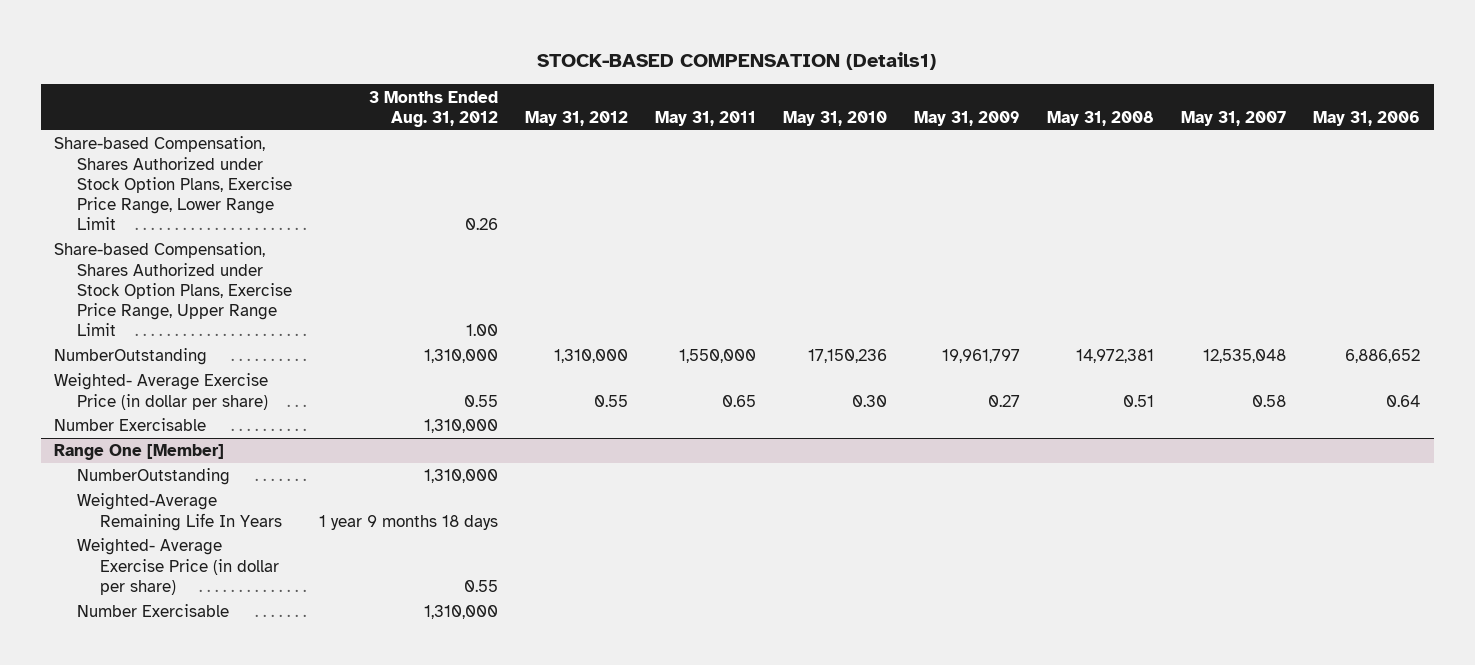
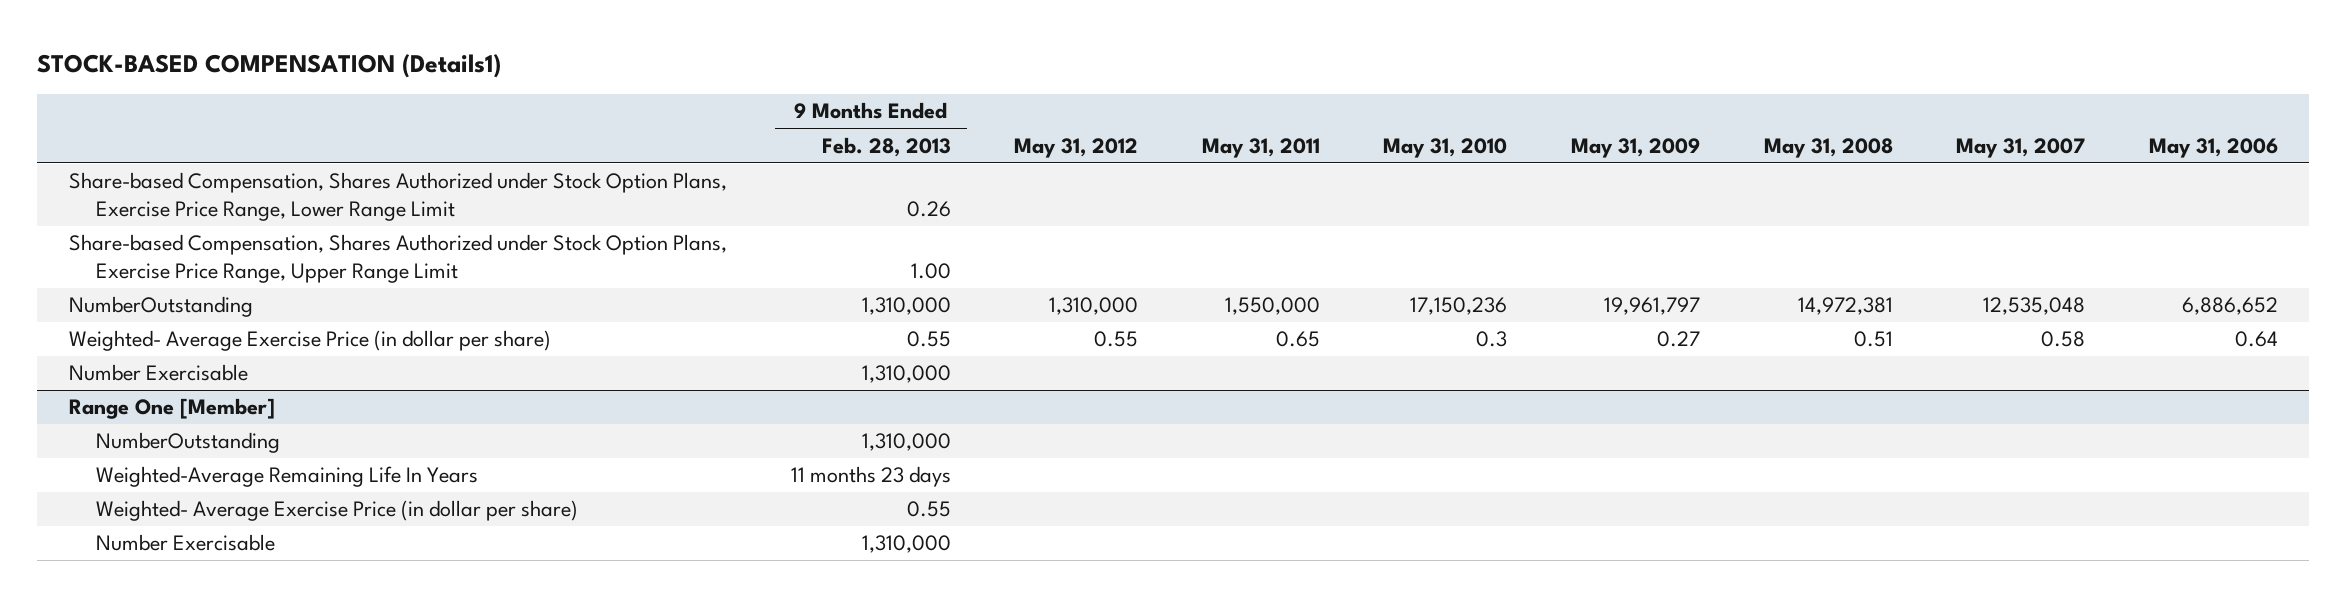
- | 3 Months Ended Aug. 31, 2012 | May 31, 2012 | May 31, 2011 | May 31, 2010 | May 31, 2009 | May 31, 2008 | May 31, 2007 | May 31, 2006
+ | 9 Months Ended Feb. 28, 2013 | May 31, 2012 | May 31, 2011 | May 31, 2010 | May 31, 2009 | May 31, 2008 | May 31, 2007 | May 31, 2006
- Weighted- Average Exercise Price (in dollar per share) | 0.55 | 0.55 | 0.65 | 0.30 | 0.27 | 0.51 | 0.58 | 0.64
+ Weighted- Average Exercise Price (in dollar per share) | 0.55 | 0.55 | 0.65 | 0.3 | 0.27 | 0.51 | 0.58 | 0.64

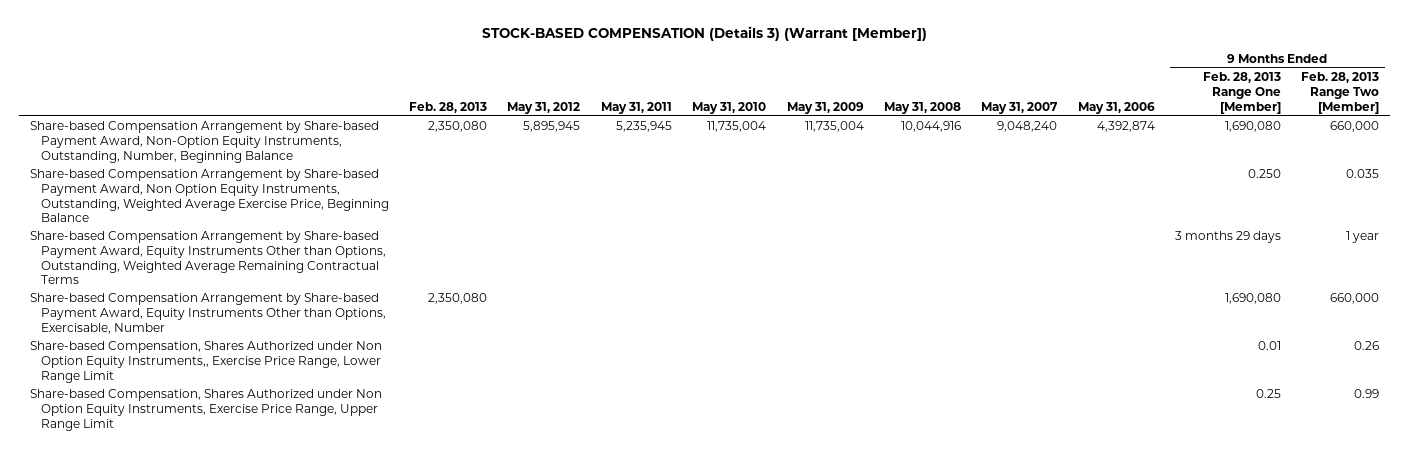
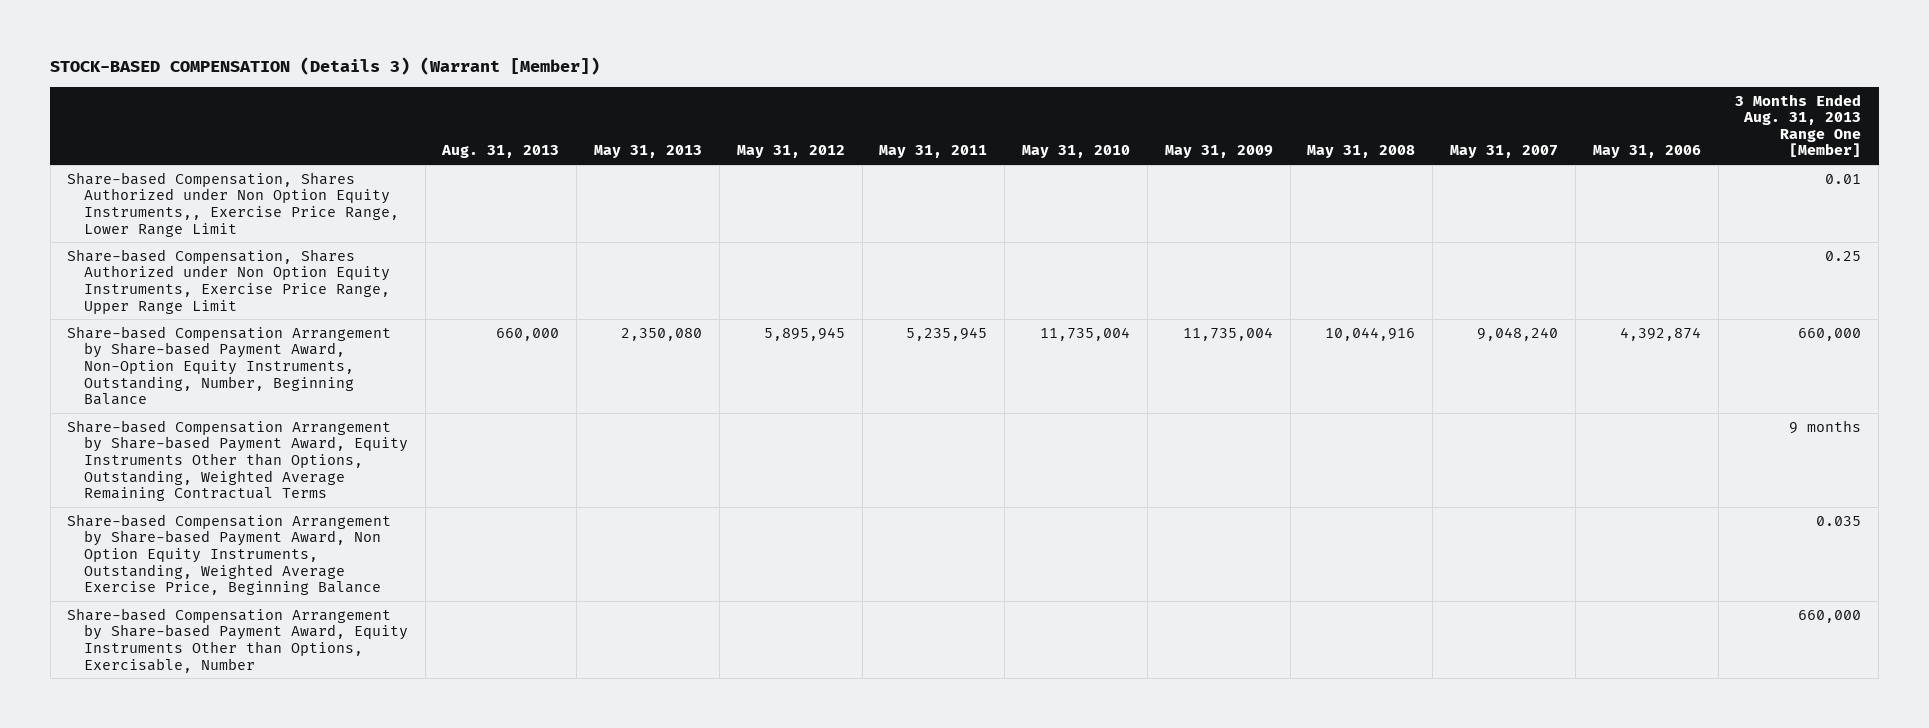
- | Feb. 28, 2013 | May 31, 2012 | May 31, 2011 | May 31, 2010 | May 31, 2009 | May 31, 2008 | May 31, 2007 | May 31, 2006 | 9 Months Ended Feb. 28, 2013 Range One [Member] | 9 Months Ended Feb. 28, 2013 Range Two [Member]
+ | Aug. 31, 2013 | May 31, 2013 | May 31, 2012 | May 31, 2011 | May 31, 2010 | May 31, 2009 | May 31, 2008 | May 31, 2007 | May 31, 2006 | 3 Months Ended Aug. 31, 2013 Range One [Member]
moved up: Share-based Compensation, Shares Authorized under Non Option Equity Instruments,, Exercise Price Range, Lower Range Limit | | | | | | | | | | 0.01
moved up: Share-based Compensation, Shares Authorized under Non Option Equity Instruments, Exercise Price Range, Upper Range Limit | | | | | | | | | | 0.25
moved down: Share-based Compensation Arrangement by Share-based Payment Award, Non Option Equity Instruments, Outstanding, Weighted Average Exercise Price, Beginning Balance | | | | | | | | | | 0.035

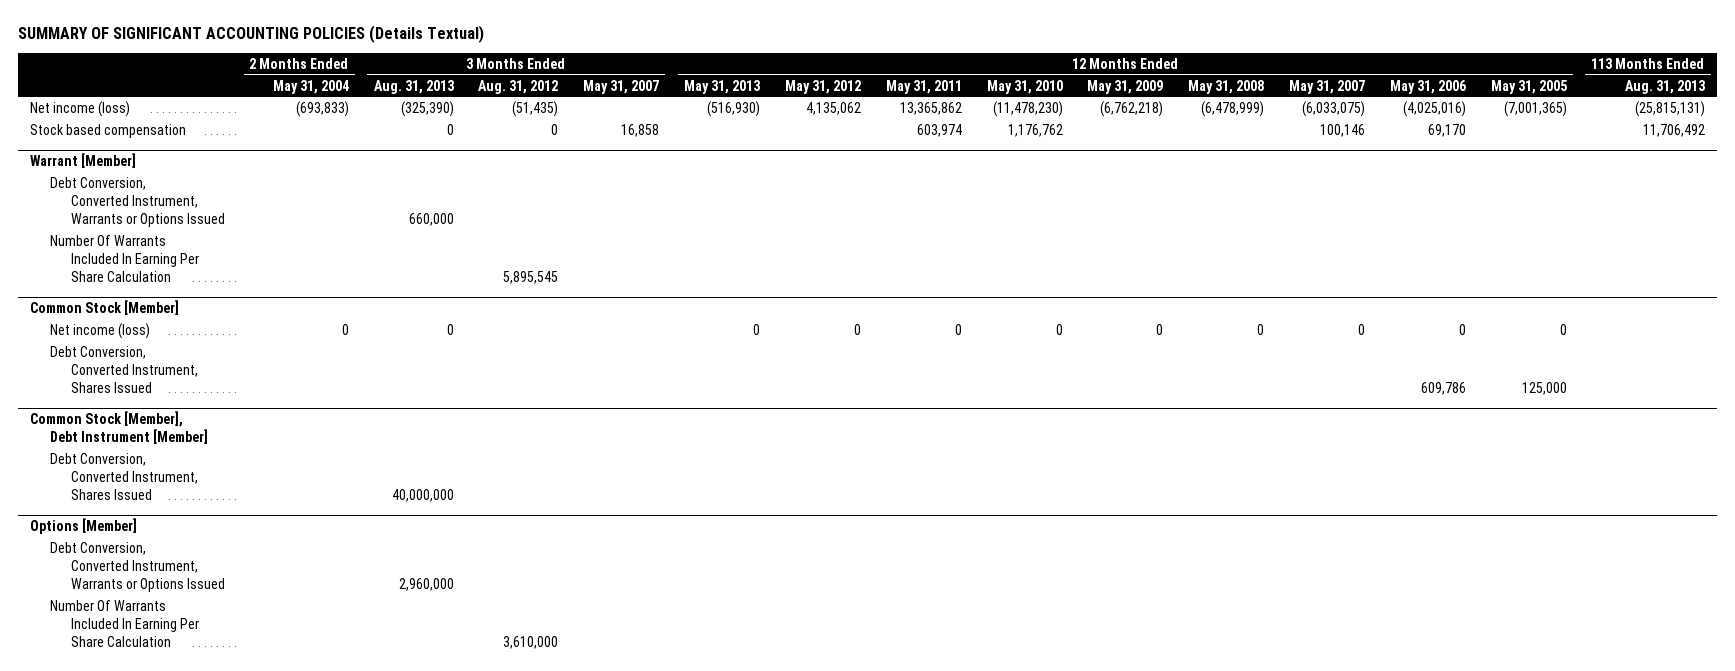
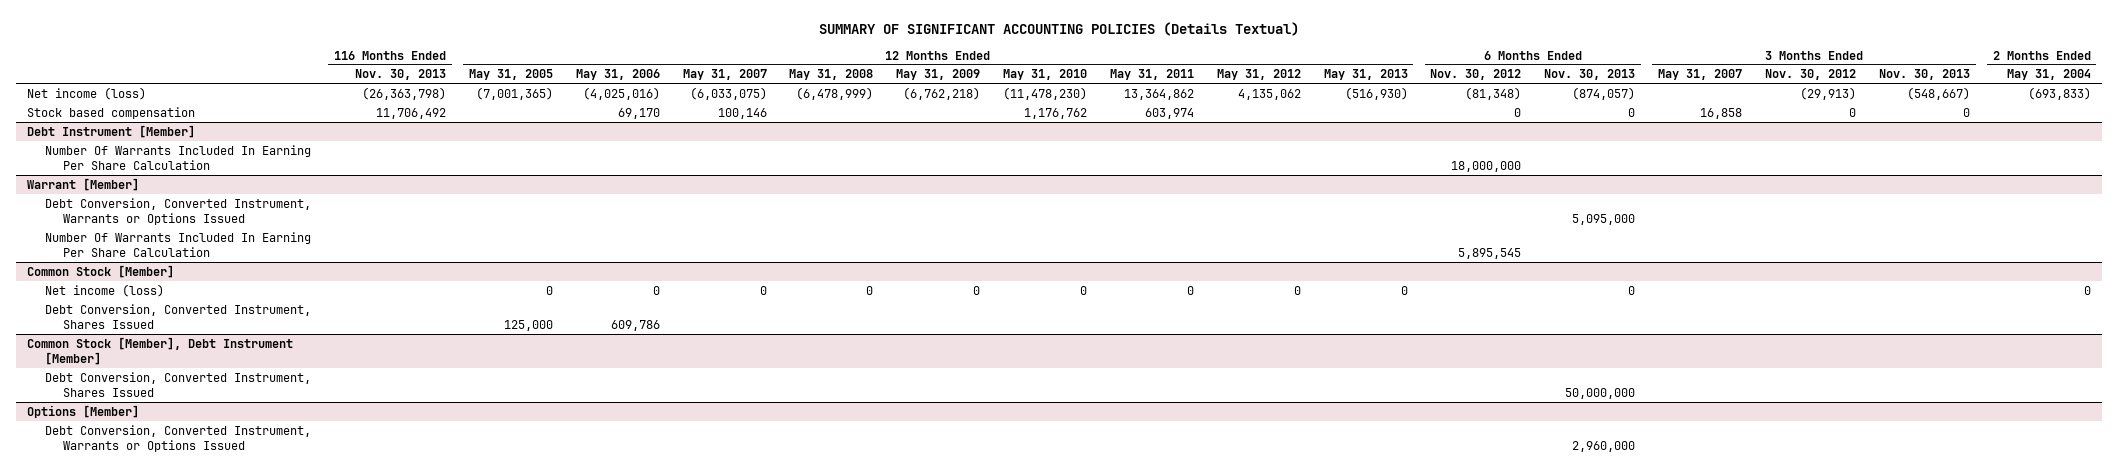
- | 2 Months Ended May 31, 2004 | 3 Months Ended Aug. 31, 2013 | 3 Months Ended Aug. 31, 2012 | 3 Months Ended May 31, 2007 | 12 Months Ended May 31, 2013 | 12 Months Ended May 31, 2012 | 12 Months Ended May 31, 2011 | 12 Months Ended May 31, 2010 | 12 Months Ended May 31, 2009 | 12 Months Ended May 31, 2008 | 12 Months Ended May 31, 2007 | 12 Months Ended May 31, 2006 | 12 Months Ended May 31, 2005 | 113 Months Ended Aug. 31, 2013
+ | 116 Months Ended Nov. 30, 2013 | 12 Months Ended May 31, 2005 | 12 Months Ended May 31, 2006 | 12 Months Ended May 31, 2007 | 12 Months Ended May 31, 2008 | 12 Months Ended May 31, 2009 | 12 Months Ended May 31, 2010 | 12 Months Ended May 31, 2011 | 12 Months Ended May 31, 2012 | 12 Months Ended May 31, 2013 | 6 Months Ended Nov. 30, 2012 | 6 Months Ended Nov. 30, 2013 | 3 Months Ended May 31, 2007 | 3 Months Ended Nov. 30, 2012 | 3 Months Ended Nov. 30, 2013 | 2 Months Ended May 31, 2004
- Net income (loss) | (693,833) | (325,390) | (51,435) | | (516,930) | 4,135,062 | 13,365,862 | (11,478,230) | (6,762,218) | (6,478,999) | (6,033,075) | (4,025,016) | (7,001,365) | (25,815,131)
+ Net income (loss) | (26,363,798) | (7,001,365) | (4,025,016) | (6,033,075) | (6,478,999) | (6,762,218) | (11,478,230) | 13,364,862 | 4,135,062 | (516,930) | (81,348) | (874,057) | | (29,913) | (548,667) | (693,833)
+ Debt Instrument [Member]
+ Number Of Warrants Included In Earning Per Share Calculation | | | | | | | | | | | 18,000,000 | | | | |
@ Options [Member]
- Number Of Warrants Included In Earning Per Share Calculation | | | 3,610,000 | | | | | | | | | | |

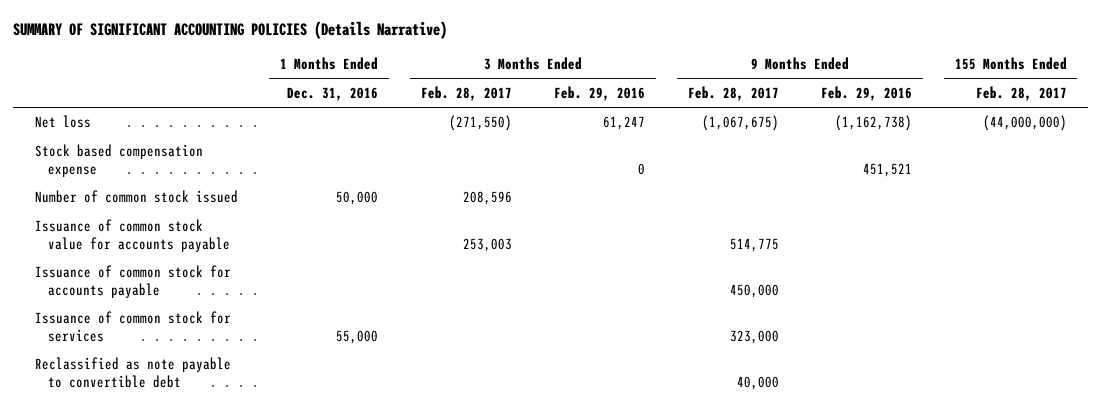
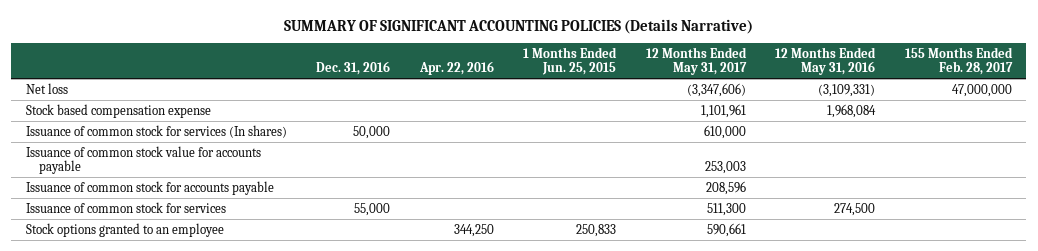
- | 1 Months Ended Dec. 31, 2016 | 3 Months Ended Feb. 28, 2017 | 3 Months Ended Feb. 29, 2016 | 9 Months Ended Feb. 28, 2017 | 9 Months Ended Feb. 29, 2016 | 155 Months Ended Feb. 28, 2017
+ | Dec. 31, 2016 | Apr. 22, 2016 | 1 Months Ended Jun. 25, 2015 | 12 Months Ended May 31, 2017 | 12 Months Ended May 31, 2016 | 155 Months Ended Feb. 28, 2017
- Net loss | | (271,550) | 61,247 | (1,067,675) | (1,162,738) | (44,000,000)
+ Net loss | | | | (3,347,606) | (3,109,331) | 47,000,000
- Number of common stock issued | 50,000 | 208,596 | | | |
+ Issuance of common stock for services (In shares) | 50,000 | | | 610,000 | |
- Reclassified as note payable to convertible debt | | | | 40,000 | |
+ Stock options granted to an employee | | 344,250 | 250,833 | 590,661 | |

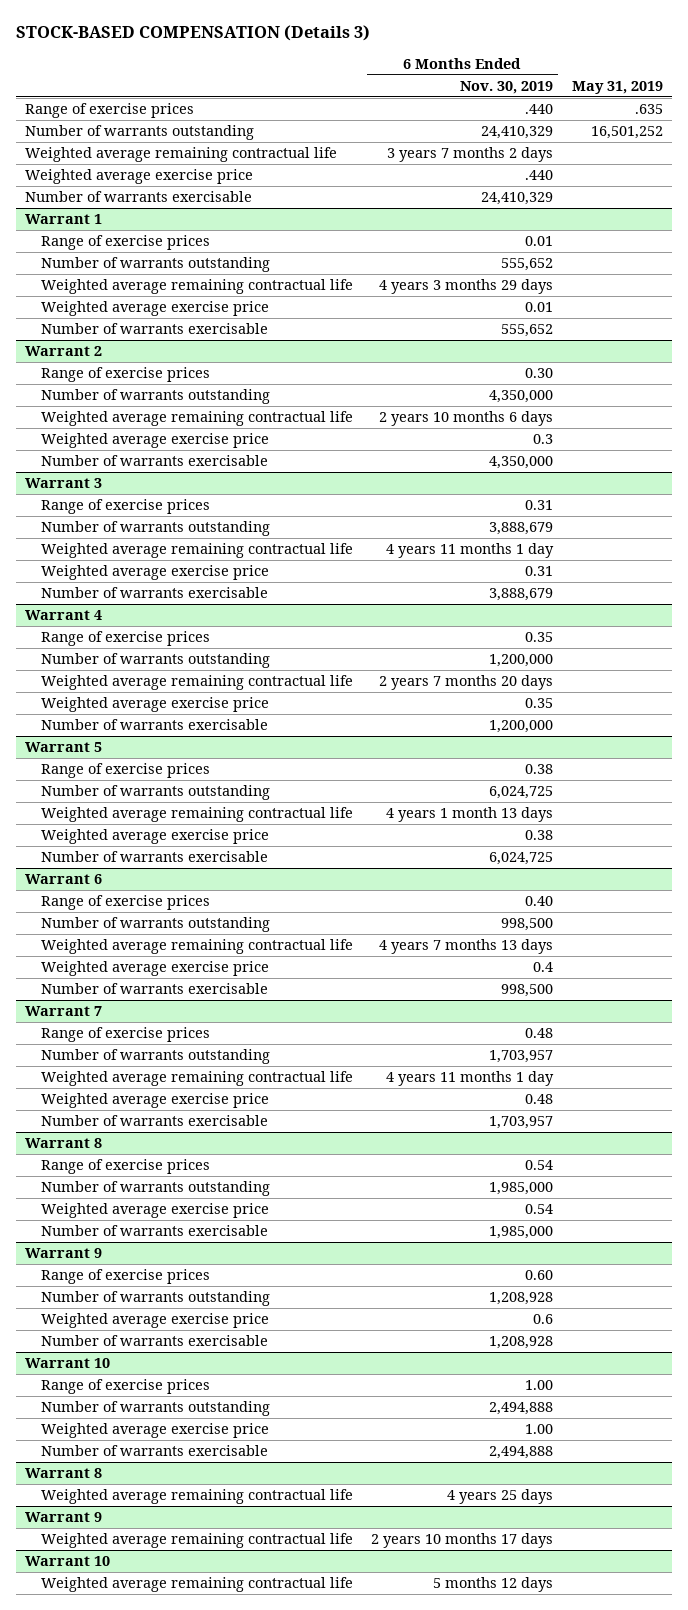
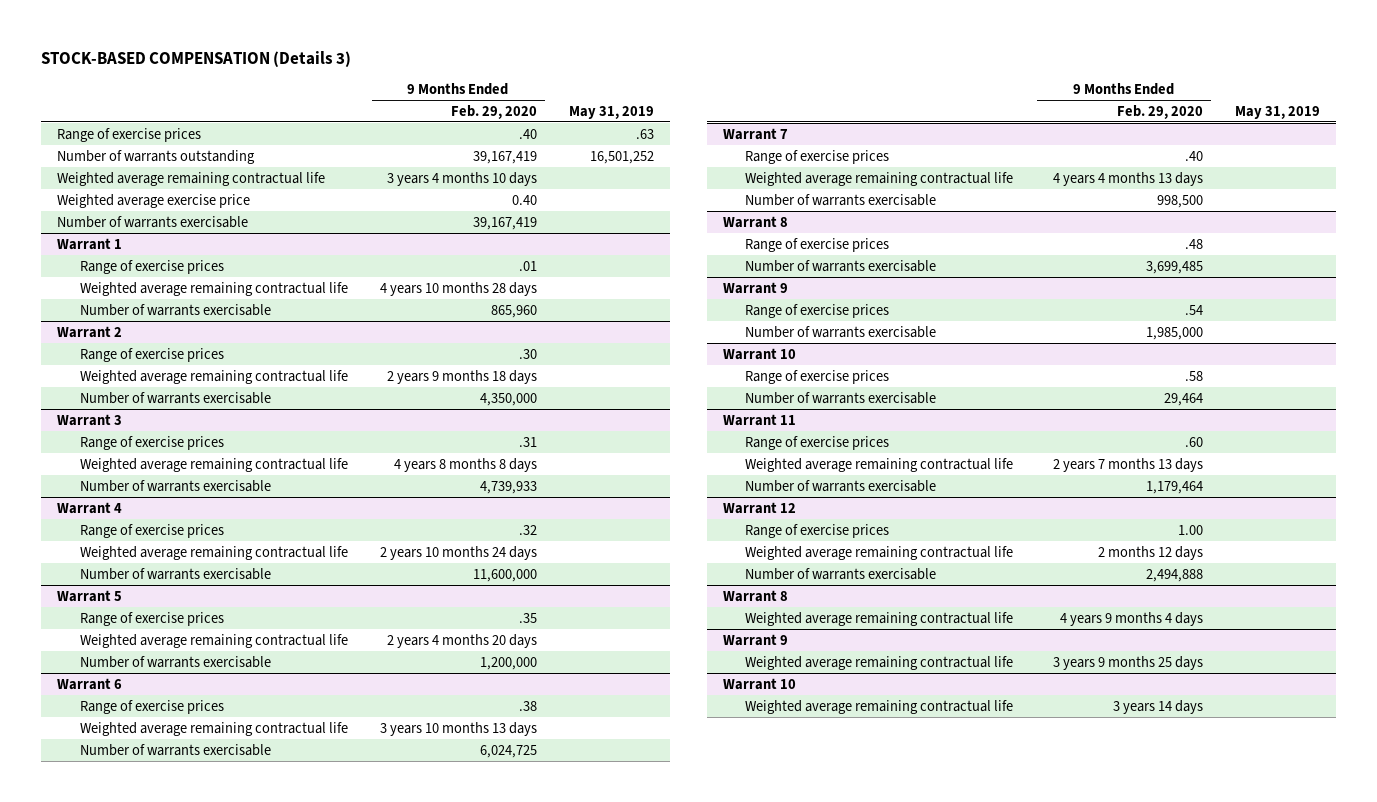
- | 6 Months Ended Nov. 30, 2019 | May 31, 2019
+ | 9 Months Ended Feb. 29, 2020 | May 31, 2019
- Range of exercise prices | .440 | .635
+ Range of exercise prices | .40 | .63
@ Warrant 1
- Number of warrants outstanding | 555,652 |
- Weighted average exercise price | 0.01 |
@ Warrant 2
- Number of warrants outstanding | 4,350,000 |
- Weighted average exercise price | 0.3 |
@ Warrant 3
- Number of warrants outstanding | 3,888,679 |
- Weighted average exercise price | 0.31 |
@ Warrant 4
- Number of warrants outstanding | 1,200,000 |
- Weighted average exercise price | 0.35 |
@ Warrant 5
- Number of warrants outstanding | 6,024,725 |
- Weighted average exercise price | 0.38 |
@ Warrant 6
- Number of warrants outstanding | 998,500 |
- Weighted average exercise price | 0.4 |
@ Warrant 7
- Number of warrants outstanding | 1,703,957 |
- Weighted average exercise price | 0.48 |
@ Warrant 8
- Number of warrants outstanding | 1,985,000 |
- Weighted average exercise price | 0.54 |
@ Warrant 9
- Number of warrants outstanding | 1,208,928 |
- Weighted average exercise price | 0.6 |
@ Warrant 10
- Number of warrants outstanding | 2,494,888 |
- Weighted average exercise price | 1.00 |
+ Warrant 11
+ Range of exercise prices | .60 |
+ Weighted average remaining contractual life | 2 years 7 months 13 days |
+ Number of warrants exercisable | 1,179,464 |
+ Warrant 12
+ Range of exercise prices | 1.00 |
+ Weighted average remaining contractual life | 2 months 12 days |
+ Number of warrants exercisable | 2,494,888 |

